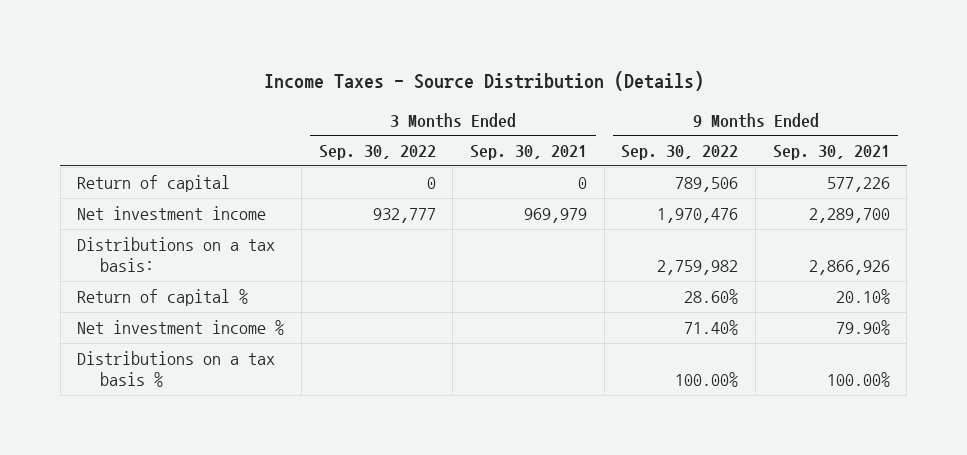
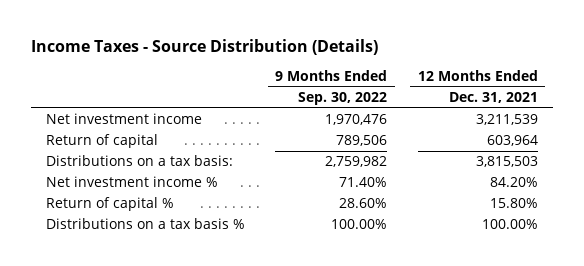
- | 3 Months Ended Sep. 30, 2022 | 3 Months Ended Sep. 30, 2021 | 9 Months Ended Sep. 30, 2022 | 9 Months Ended Sep. 30, 2021
+ | 9 Months Ended Sep. 30, 2022 | 12 Months Ended Dec. 31, 2021
moved down: Return of capital | 789,506 | 603,964
moved down: Return of capital % | 28.60% | 15.80%

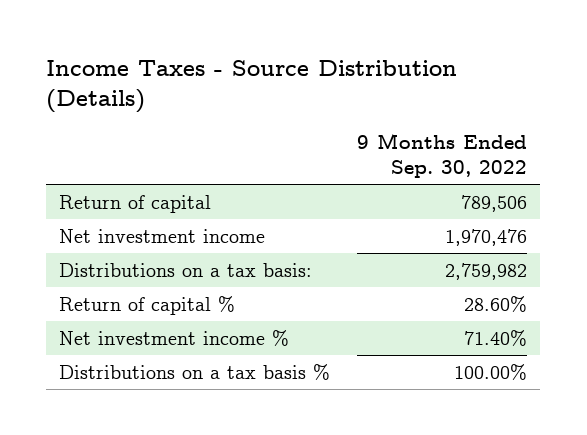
- | 9 Months Ended Sep. 30, 2022 | 12 Months Ended Dec. 31, 2021
+ | 9 Months Ended Sep. 30, 2022
moved down: Net investment income | 1,970,476
moved down: Net investment income % | 71.40%

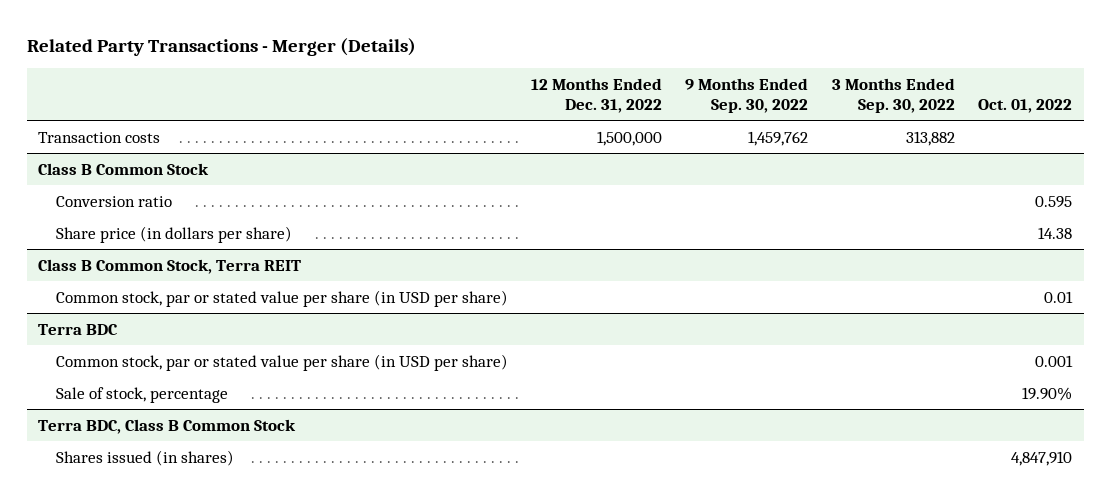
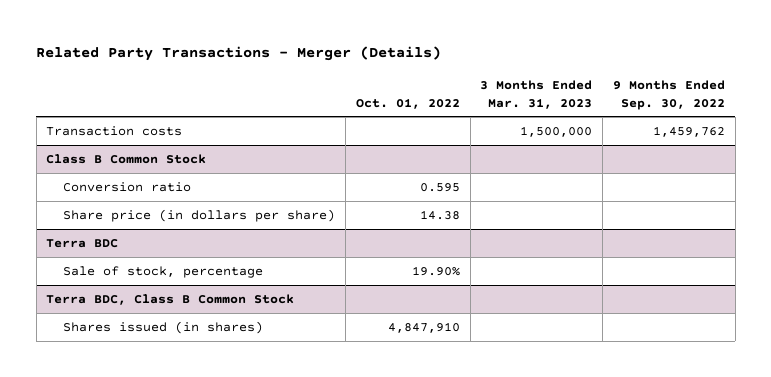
- | 12 Months Ended Dec. 31, 2022 | 9 Months Ended Sep. 30, 2022 | 3 Months Ended Sep. 30, 2022 | Oct. 01, 2022
+ | Oct. 01, 2022 | 3 Months Ended Mar. 31, 2023 | 9 Months Ended Sep. 30, 2022
- Class B Common Stock, Terra REIT
- Common stock, par or stated value per share (in USD per share) | | | | 0.01
@ Terra BDC
- Common stock, par or stated value per share (in USD per share) | | | | 0.001

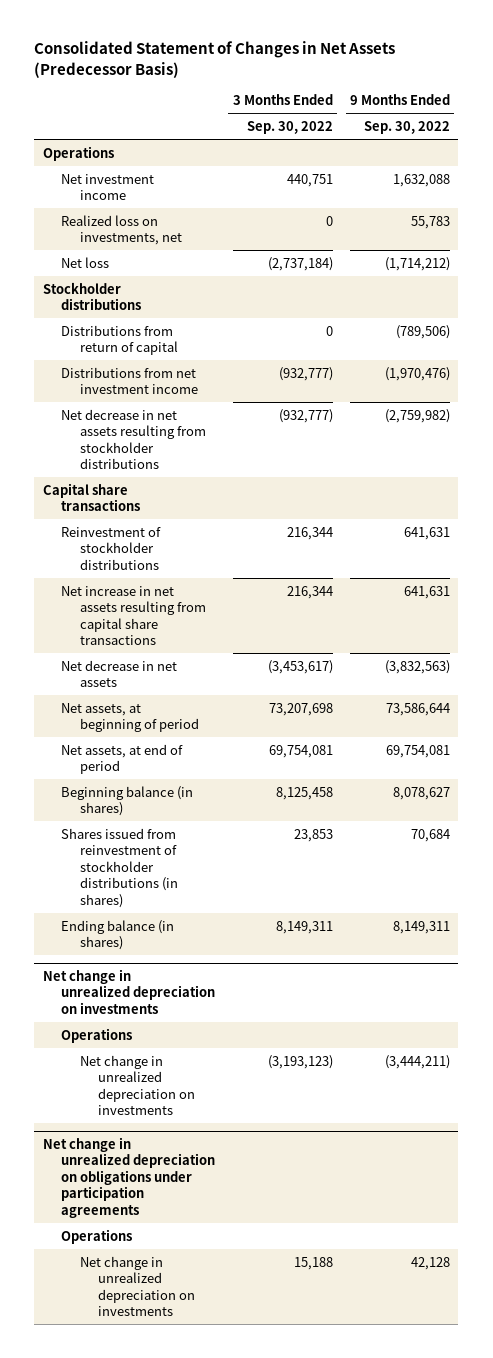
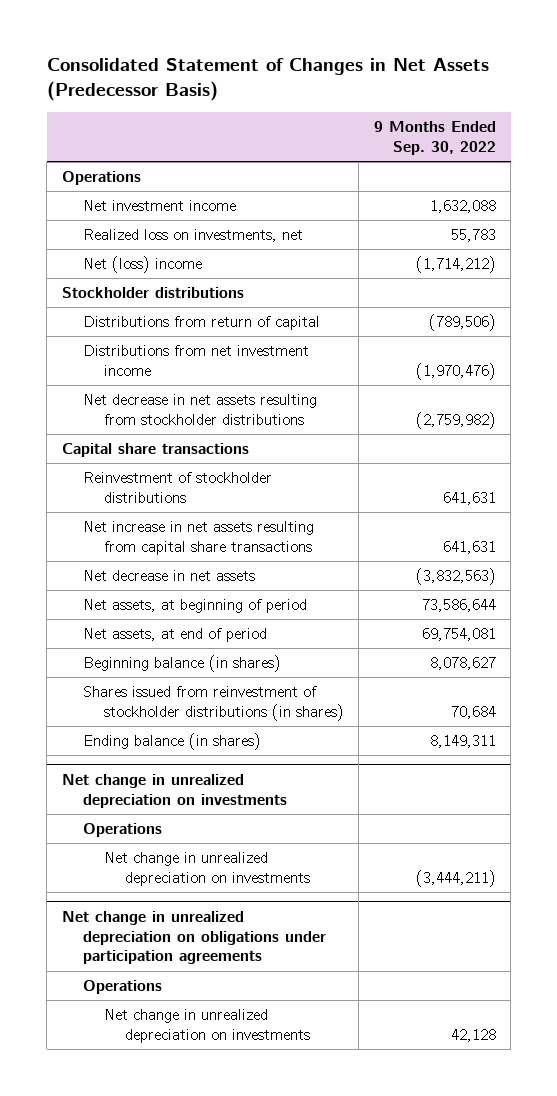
- | 3 Months Ended Sep. 30, 2022 | 9 Months Ended Sep. 30, 2022
+ | 9 Months Ended Sep. 30, 2022
- Net loss | (2,737,184) | (1,714,212)
+ Net (loss) income | (1,714,212)

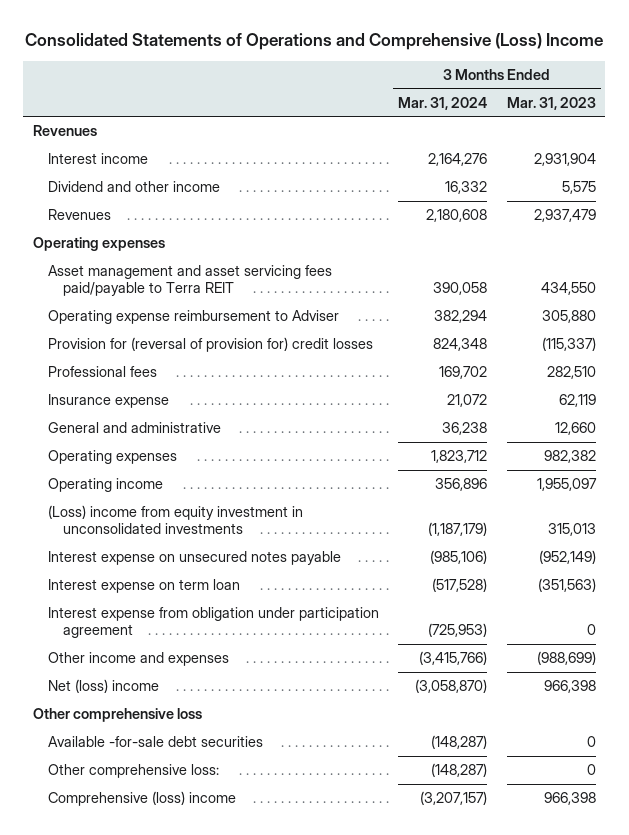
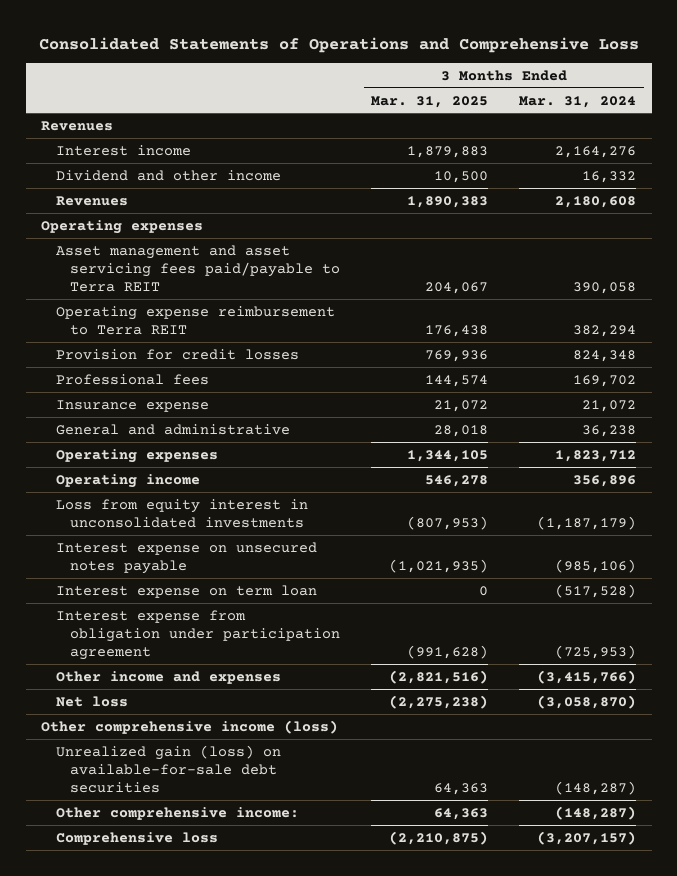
- Consolidated Statements of Operations and Comprehensive (Loss) Income
+ Consolidated Statements of Operations and Comprehensive Loss
- | 3 Months Ended Mar. 31, 2024 | 3 Months Ended Mar. 31, 2023
+ | 3 Months Ended Mar. 31, 2025 | 3 Months Ended Mar. 31, 2024
- Operating expense reimbursement to Adviser | 382,294 | 305,880
- Provision for (reversal of provision for) credit losses | 824,348 | (115,337)
+ Operating expense reimbursement to Terra REIT | 176,438 | 382,294
+ Provision for credit losses | 769,936 | 824,348
- (Loss) income from equity investment in unconsolidated investments | (1,187,179) | 315,013
+ Loss from equity interest in unconsolidated investments | (807,953) | (1,187,179)
- Net (loss) income | (3,058,870) | 966,398
- Other comprehensive loss
- Available -for-sale debt securities | (148,287) | 0
- Other comprehensive loss: | (148,287) | 0
- Comprehensive (loss) income | (3,207,157) | 966,398
+ Net loss | (2,275,238) | (3,058,870)
+ Other comprehensive income (loss)
+ Unrealized gain (loss) on available-for-sale debt securities | 64,363 | (148,287)
+ Other comprehensive income: | 64,363 | (148,287)
+ Comprehensive loss | (2,210,875) | (3,207,157)

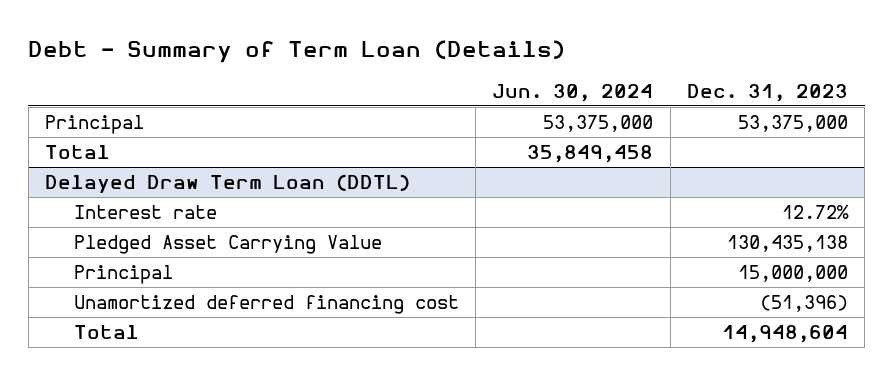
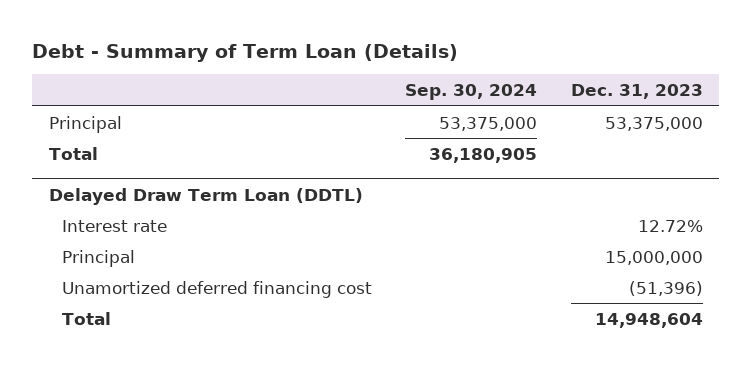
- | Jun. 30, 2024 | Dec. 31, 2023
+ | Sep. 30, 2024 | Dec. 31, 2023
@ Delayed Draw Term Loan (DDTL)
- Pledged Asset Carrying Value | | 130,435,138

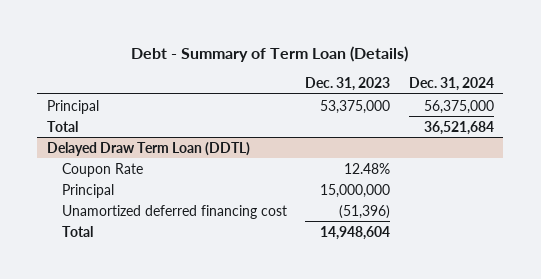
- | Sep. 30, 2024 | Dec. 31, 2023
+ | Dec. 31, 2023 | Dec. 31, 2024
@ Delayed Draw Term Loan (DDTL)
- Interest rate | | 12.72%
+ Coupon Rate | 12.48% |

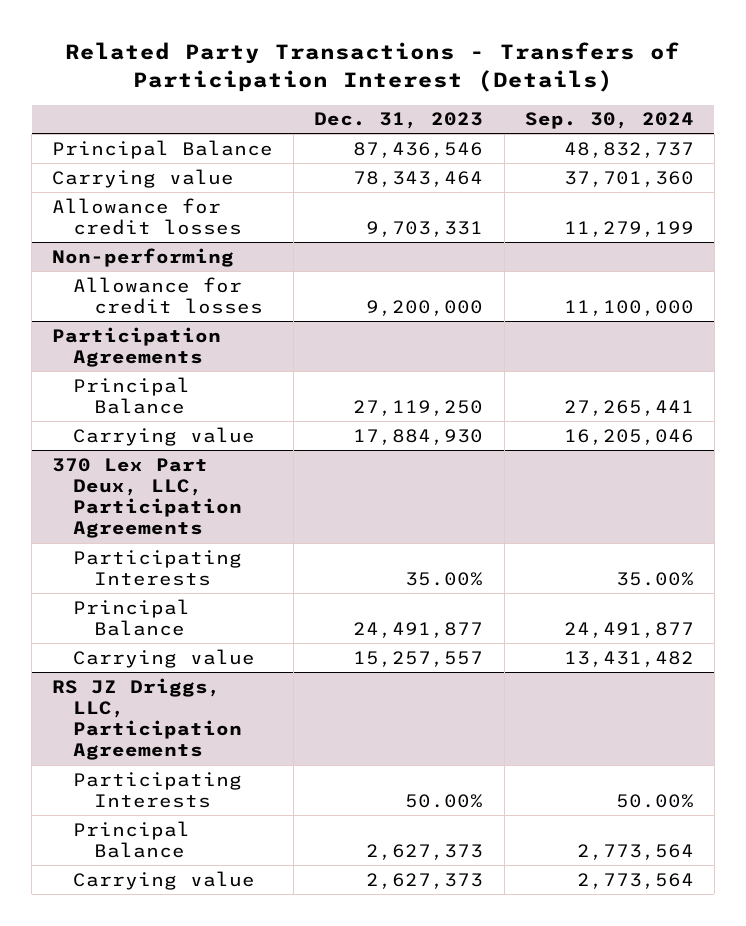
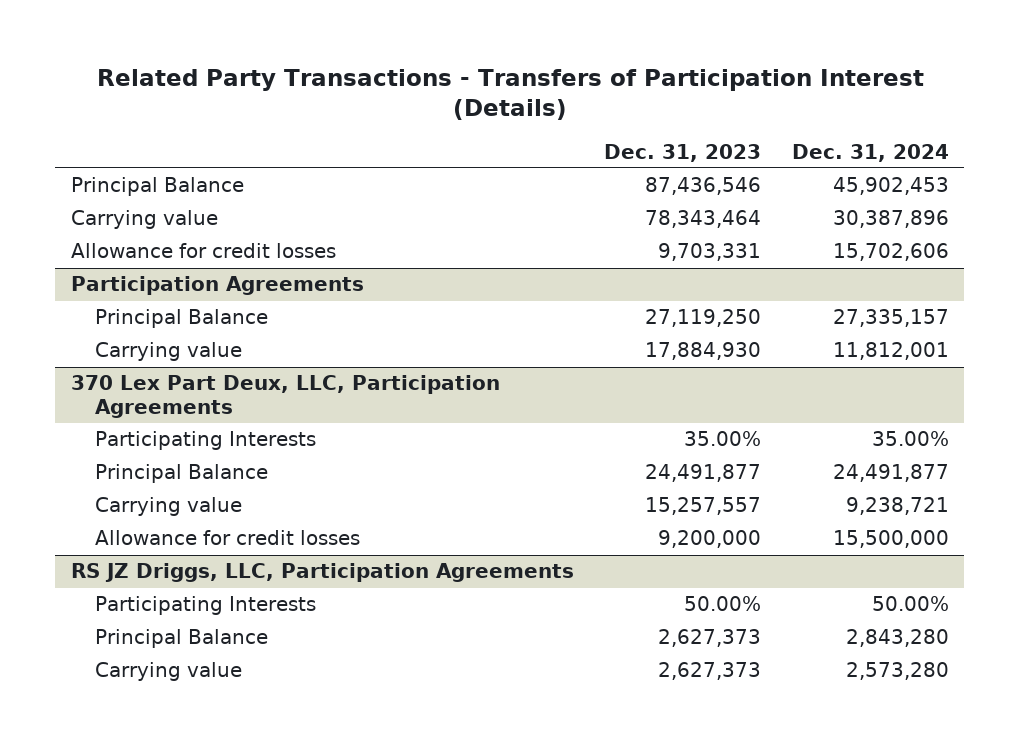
- | Dec. 31, 2023 | Sep. 30, 2024
+ | Dec. 31, 2023 | Dec. 31, 2024
- Non-performing
- Allowance for credit losses | 9,200,000 | 11,100,000
@ 370 Lex Part Deux, LLC, Participation Agreements
+ Allowance for credit losses | 9,200,000 | 15,500,000

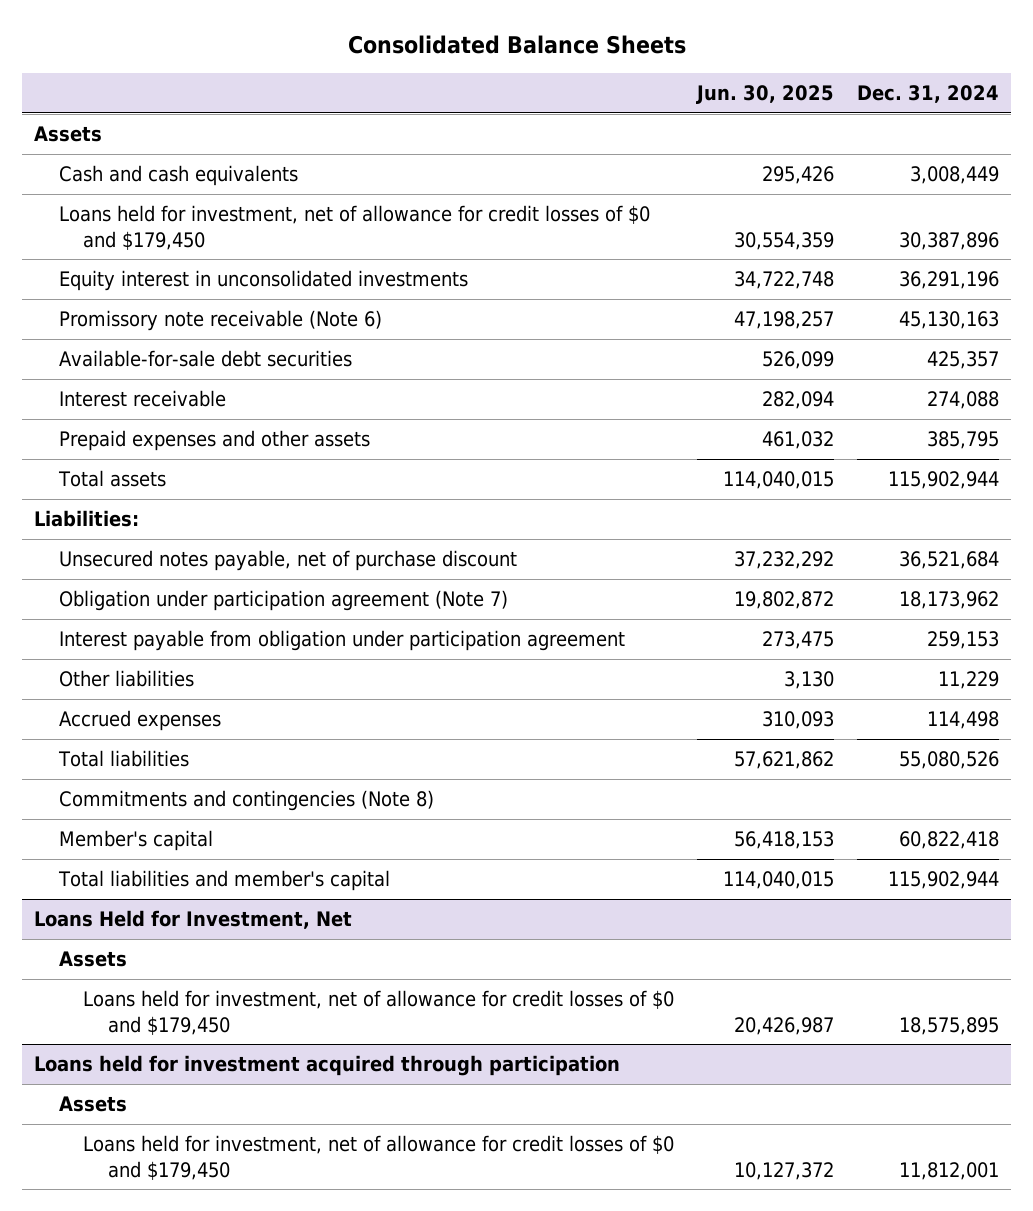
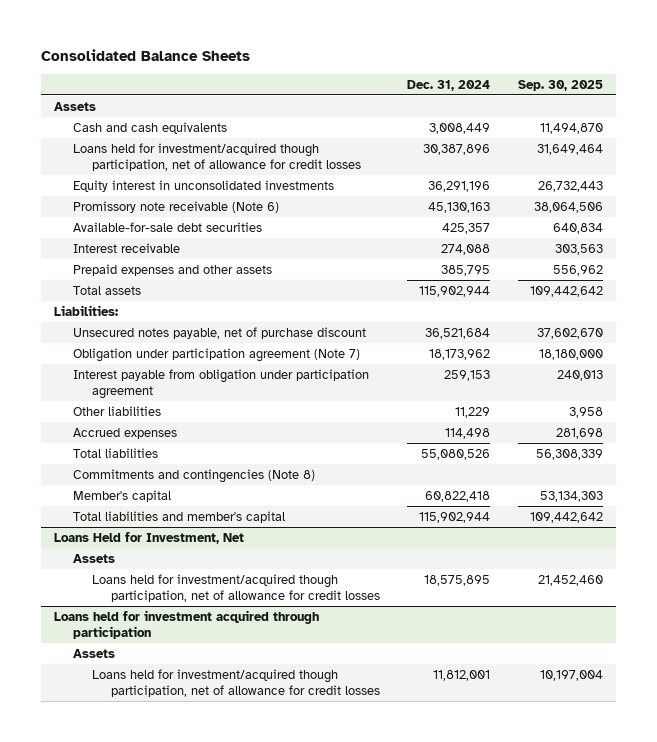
- | Jun. 30, 2025 | Dec. 31, 2024
+ | Dec. 31, 2024 | Sep. 30, 2025
- Loans held for investment, net of allowance for credit losses of $0 and $179,450 | 30,554,359 | 30,387,896
+ Loans held for investment/acquired though participation, net of allowance for credit losses | 30,387,896 | 31,649,464
@ Loans Held for Investment, Net
- Loans held for investment, net of allowance for credit losses of $0 and $179,450 | 20,426,987 | 18,575,895
+ Loans held for investment/acquired though participation, net of allowance for credit losses | 18,575,895 | 21,452,460
@ Loans held for investment acquired through participation
- Loans held for investment, net of allowance for credit losses of $0 and $179,450 | 10,127,372 | 11,812,001
+ Loans held for investment/acquired though participation, net of allowance for credit losses | 11,812,001 | 10,197,004

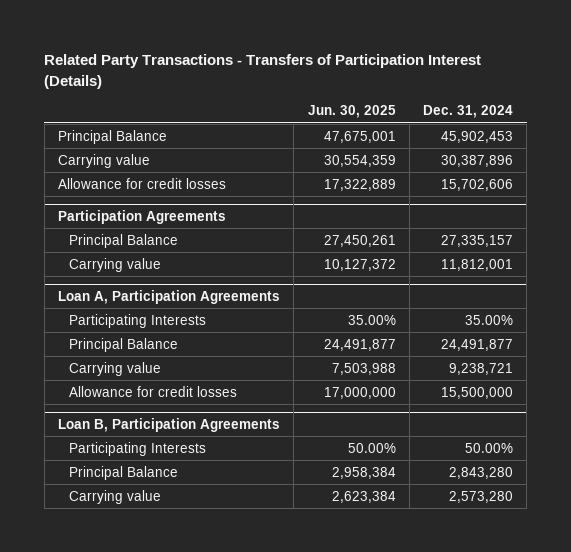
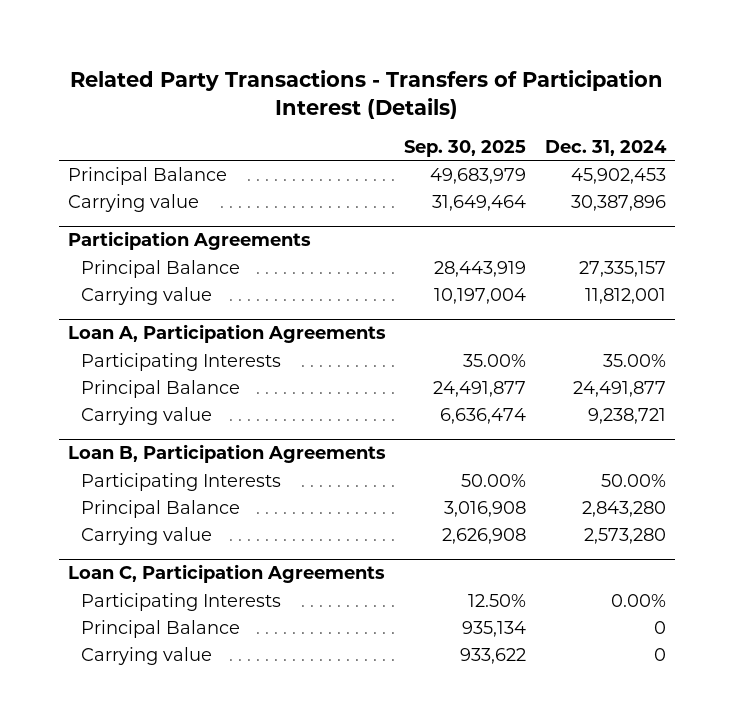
- | Jun. 30, 2025 | Dec. 31, 2024
+ | Sep. 30, 2025 | Dec. 31, 2024
- Allowance for credit losses | 17,322,889 | 15,702,606
@ Loan A, Participation Agreements
- Allowance for credit losses | 17,000,000 | 15,500,000
+ Loan C, Participation Agreements
+ Participating Interests | 12.50% | 0.00%
+ Principal Balance | 935,134 | 0
+ Carrying value | 933,622 | 0

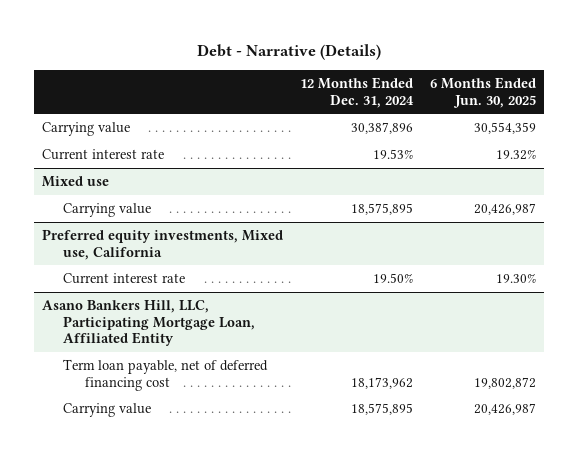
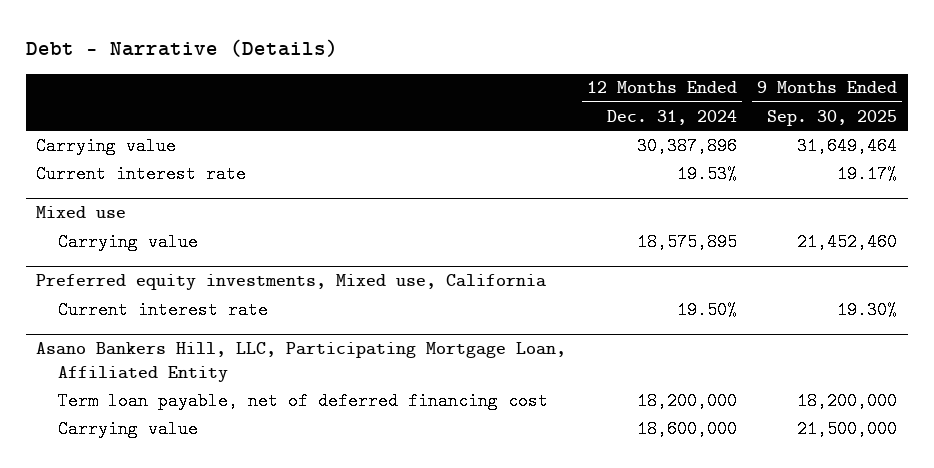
- | 12 Months Ended Dec. 31, 2024 | 6 Months Ended Jun. 30, 2025
+ | 12 Months Ended Dec. 31, 2024 | 9 Months Ended Sep. 30, 2025
@ Asano Bankers Hill, LLC, Participating Mortgage Loan, Affiliated Entity
- Term loan payable, net of deferred financing cost | 18,173,962 | 19,802,872
- Carrying value | 18,575,895 | 20,426,987
+ Term loan payable, net of deferred financing cost | 18,200,000 | 18,200,000
+ Carrying value | 18,600,000 | 21,500,000

